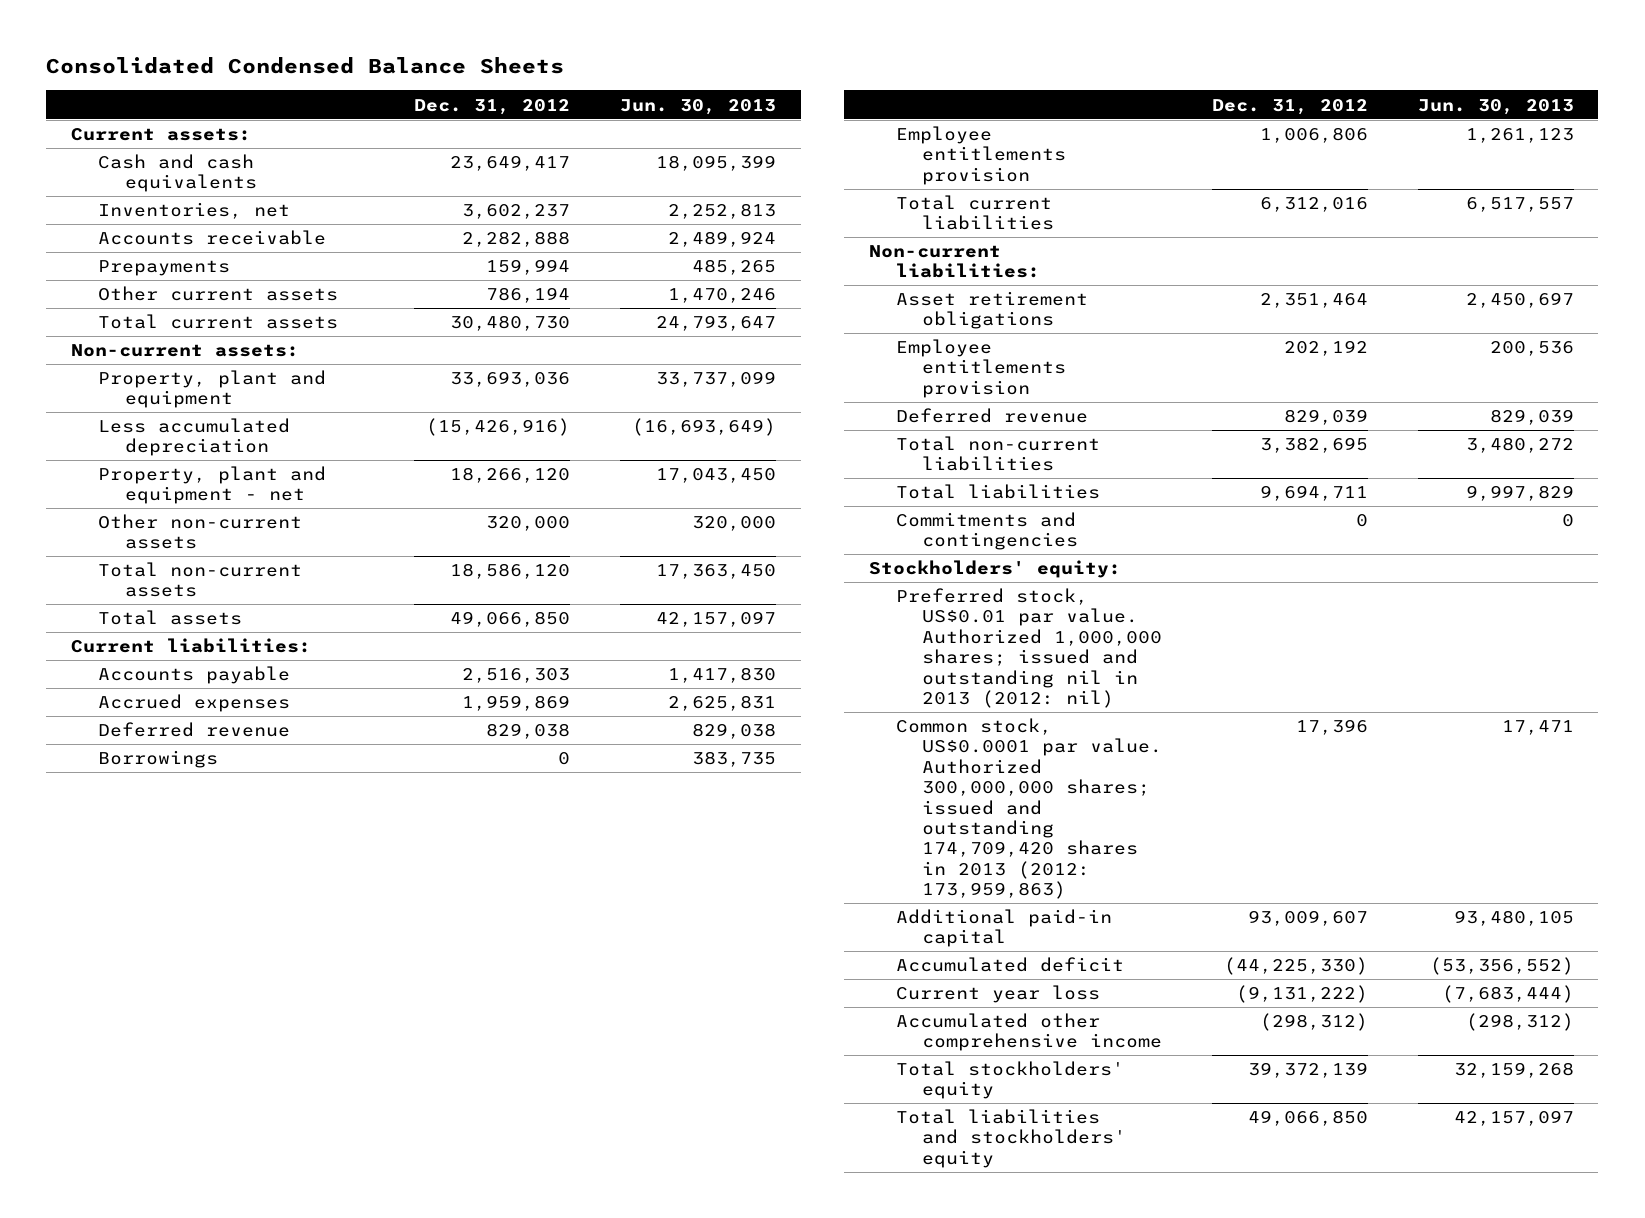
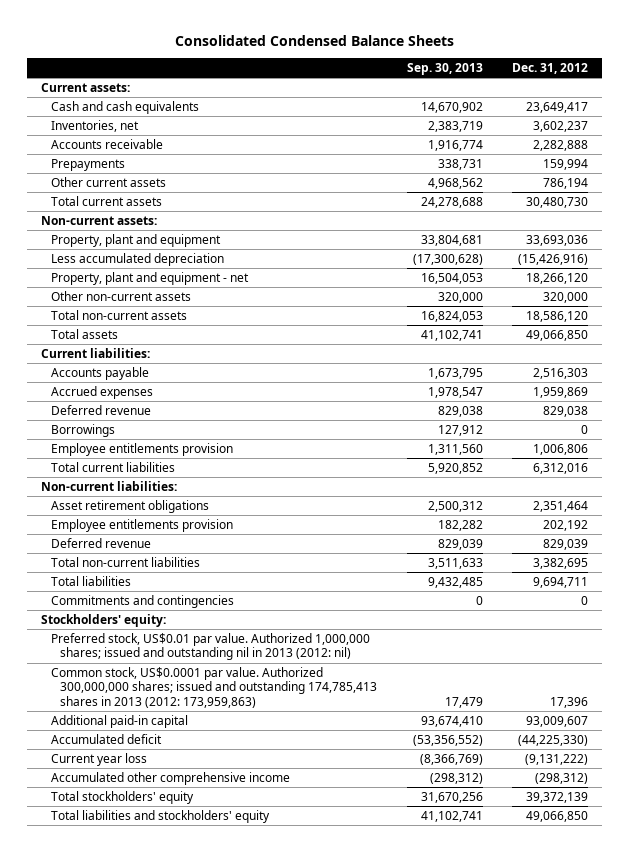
- | Dec. 31, 2012 | Jun. 30, 2013
+ | Sep. 30, 2013 | Dec. 31, 2012
- Common stock, US$0.0001 par value. Authorized 300,000,000 shares; issued and outstanding 174,709,420 shares in 2013 (2012: 173,959,863) | 17,396 | 17,471
+ Common stock, US$0.0001 par value. Authorized 300,000,000 shares; issued and outstanding 174,785,413 shares in 2013 (2012: 173,959,863) | 17,479 | 17,396

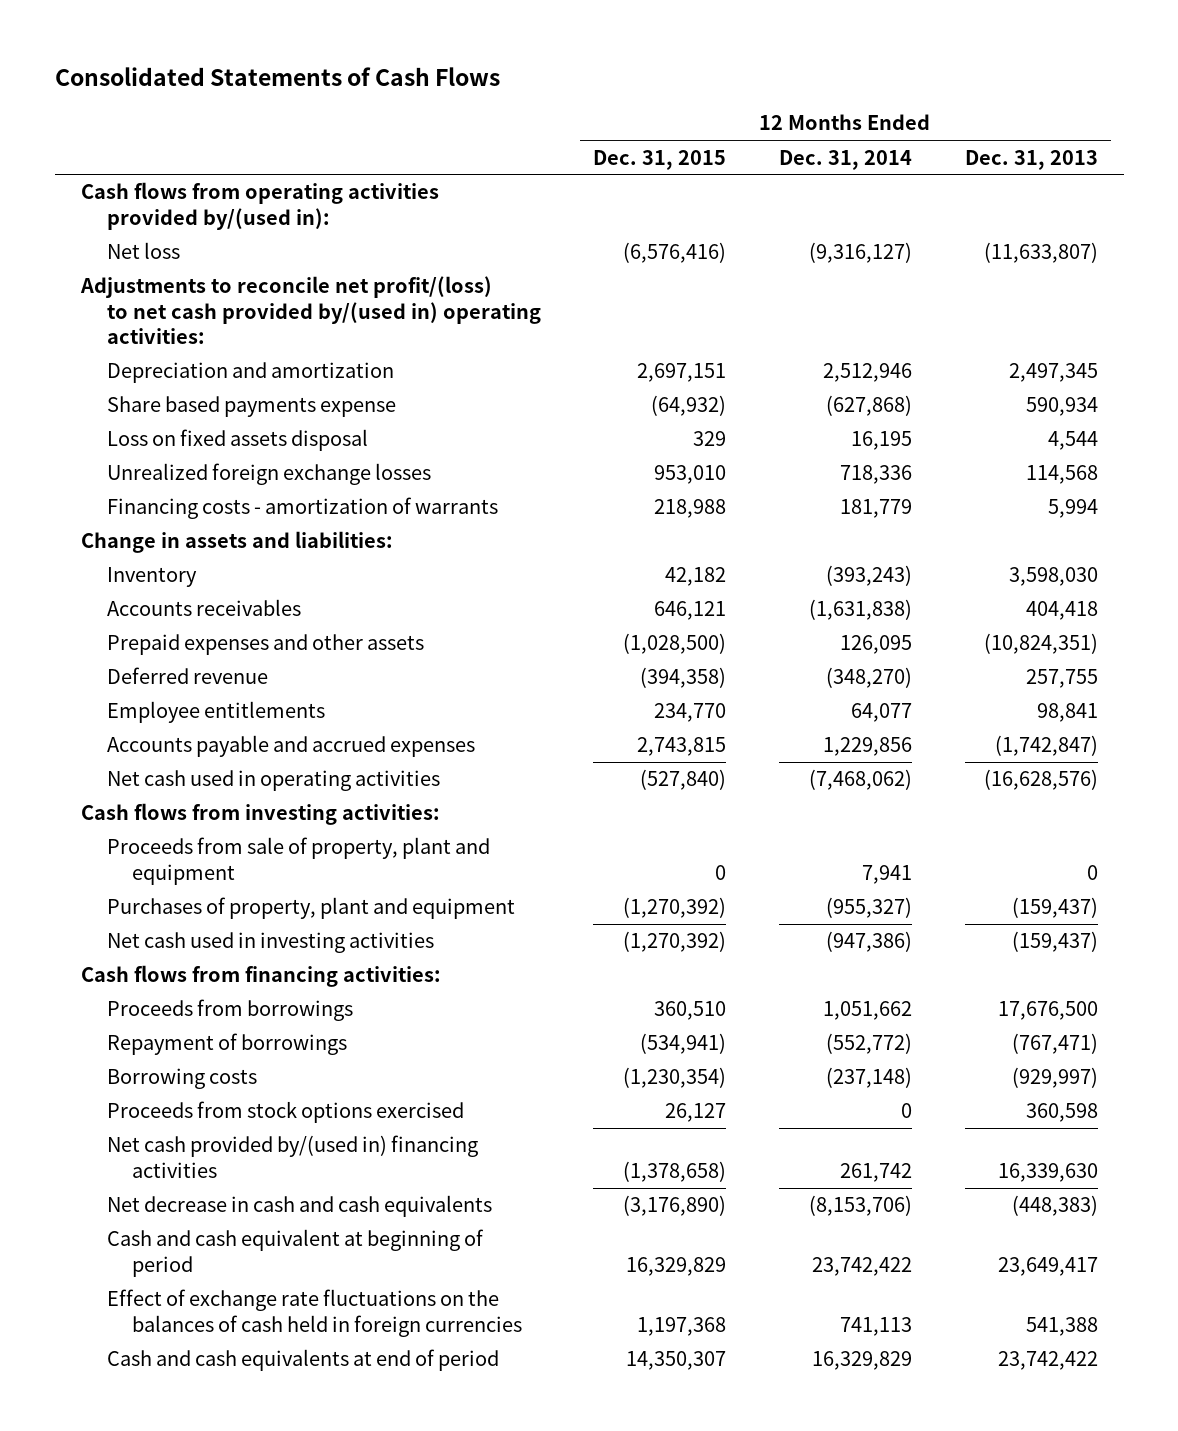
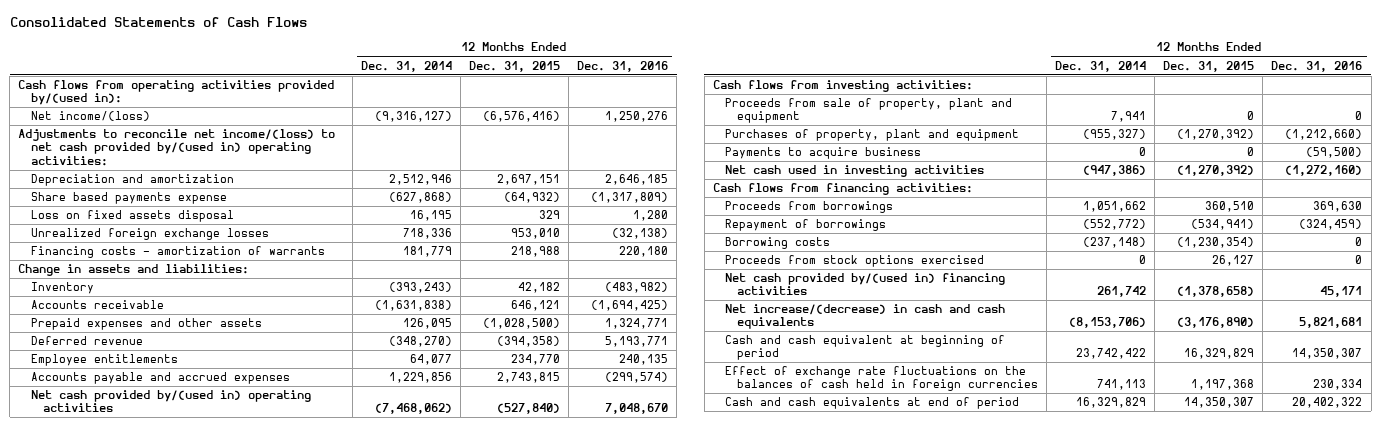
- | 12 Months Ended Dec. 31, 2015 | 12 Months Ended Dec. 31, 2014 | 12 Months Ended Dec. 31, 2013
+ | 12 Months Ended Dec. 31, 2014 | 12 Months Ended Dec. 31, 2015 | 12 Months Ended Dec. 31, 2016
- Net loss | (6,576,416) | (9,316,127) | (11,633,807)
- Adjustments to reconcile net profit/(loss) to net cash provided by/(used in) operating activities:
+ Net income/(loss) | (9,316,127) | (6,576,416) | 1,250,276
+ Adjustments to reconcile net income/(loss) to net cash provided by/(used in) operating activities:
- Accounts receivables | 646,121 | (1,631,838) | 404,418
+ Accounts receivable | (1,631,838) | 646,121 | (1,694,425)
- Net cash used in operating activities | (527,840) | (7,468,062) | (16,628,576)
+ Net cash provided by/(used in) operating activities | (7,468,062) | (527,840) | 7,048,670
+ Payments to acquire business | 0 | 0 | (59,500)
- Net decrease in cash and cash equivalents | (3,176,890) | (8,153,706) | (448,383)
+ Net increase/(decrease) in cash and cash equivalents | (8,153,706) | (3,176,890) | 5,821,681

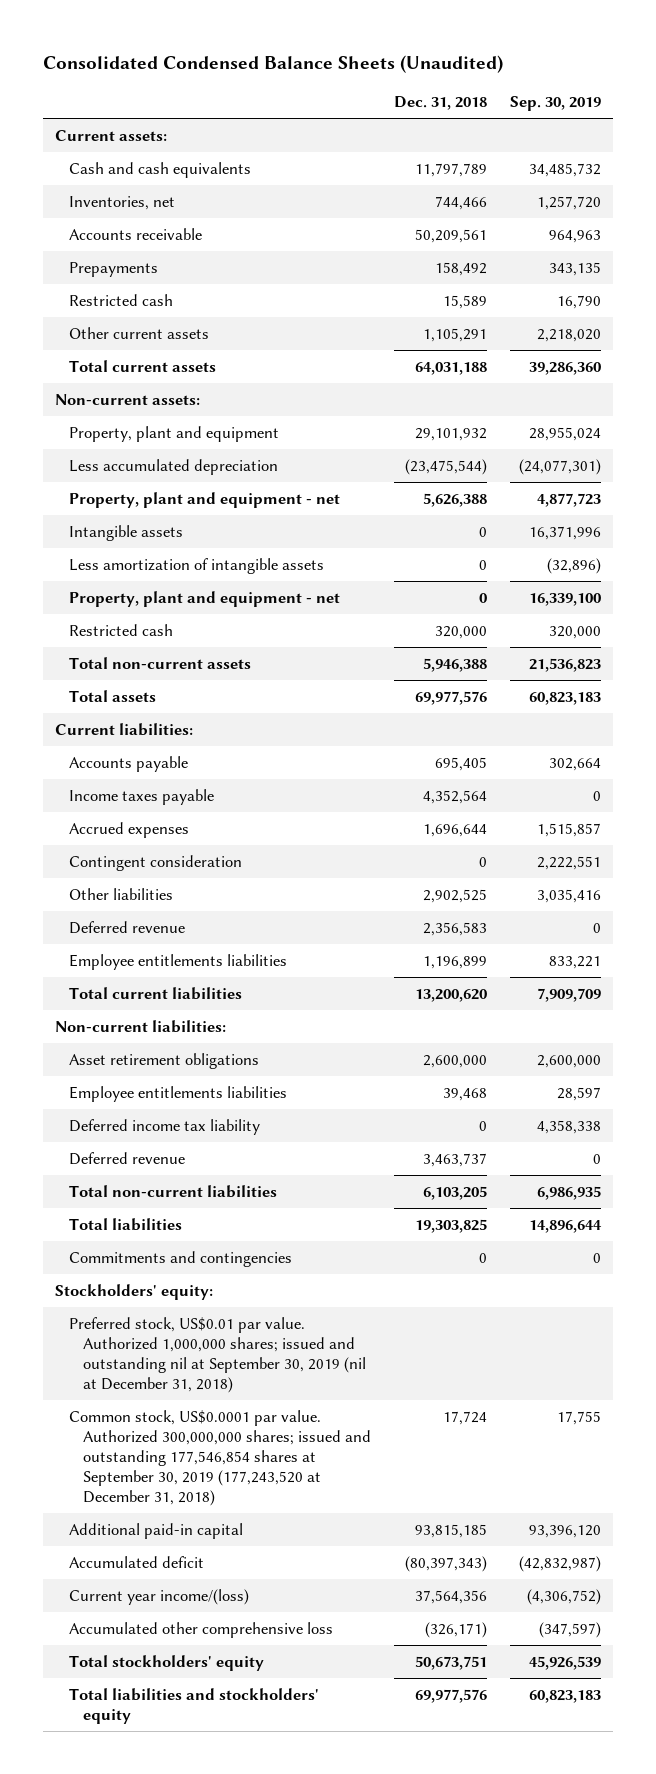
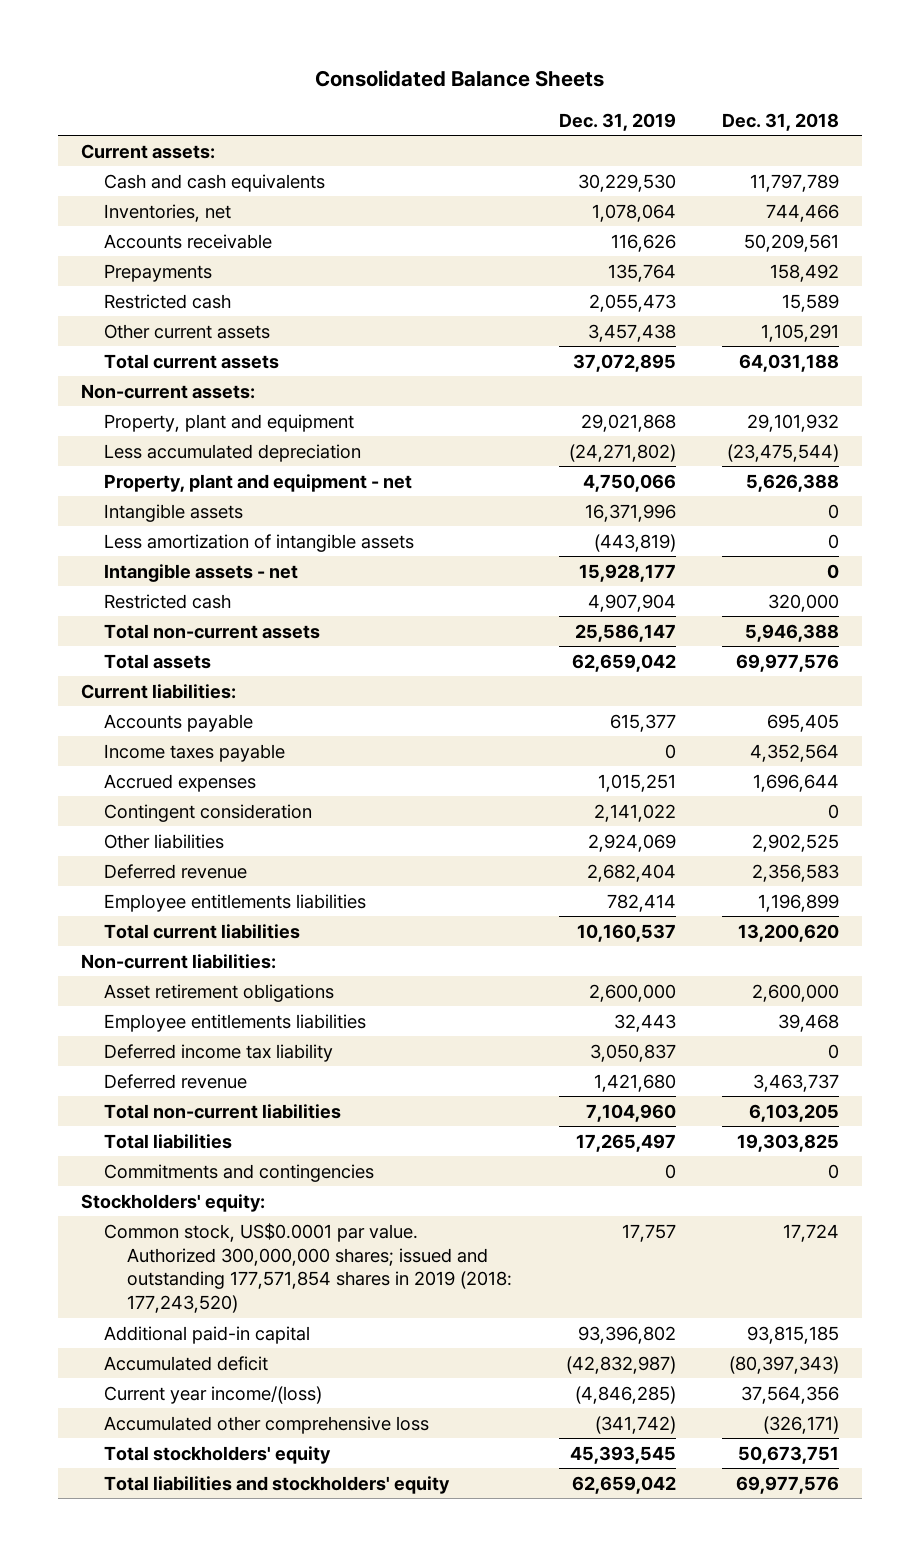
- Consolidated Condensed Balance Sheets (Unaudited)
+ Consolidated Balance Sheets
- | Dec. 31, 2018 | Sep. 30, 2019
+ | Dec. 31, 2019 | Dec. 31, 2018
- Property, plant and equipment - net | 0 | 16,339,100
+ Intangible assets - net | 15,928,177 | 0
- Preferred stock, US$0.01 par value. Authorized 1,000,000 shares; issued and outstanding nil at September 30, 2019 (nil at December 31, 2018)
- Common stock, US$0.0001 par value. Authorized 300,000,000 shares; issued and outstanding 177,546,854 shares at September 30, 2019 (177,243,520 at December 31, 2018) | 17,724 | 17,755
+ Common stock, US$0.0001 par value. Authorized 300,000,000 shares; issued and outstanding 177,571,854 shares in 2019 (2018: 177,243,520) | 17,757 | 17,724

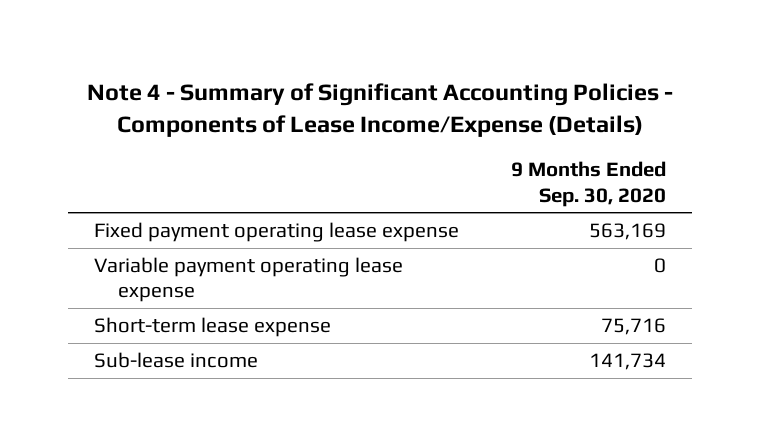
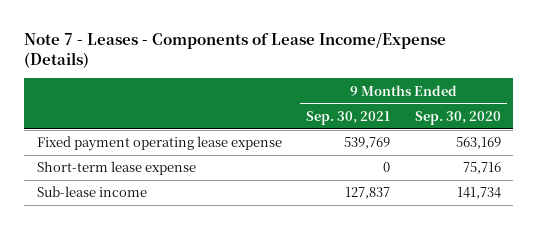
- Note 4 - Summary of Significant Accounting Policies - Components of Lease Income/Expense (Details)
+ Note 7 - Leases - Components of Lease Income/Expense (Details)
- | 9 Months Ended Sep. 30, 2020
+ | 9 Months Ended Sep. 30, 2021 | 9 Months Ended Sep. 30, 2020
- Variable payment operating lease expense | 0

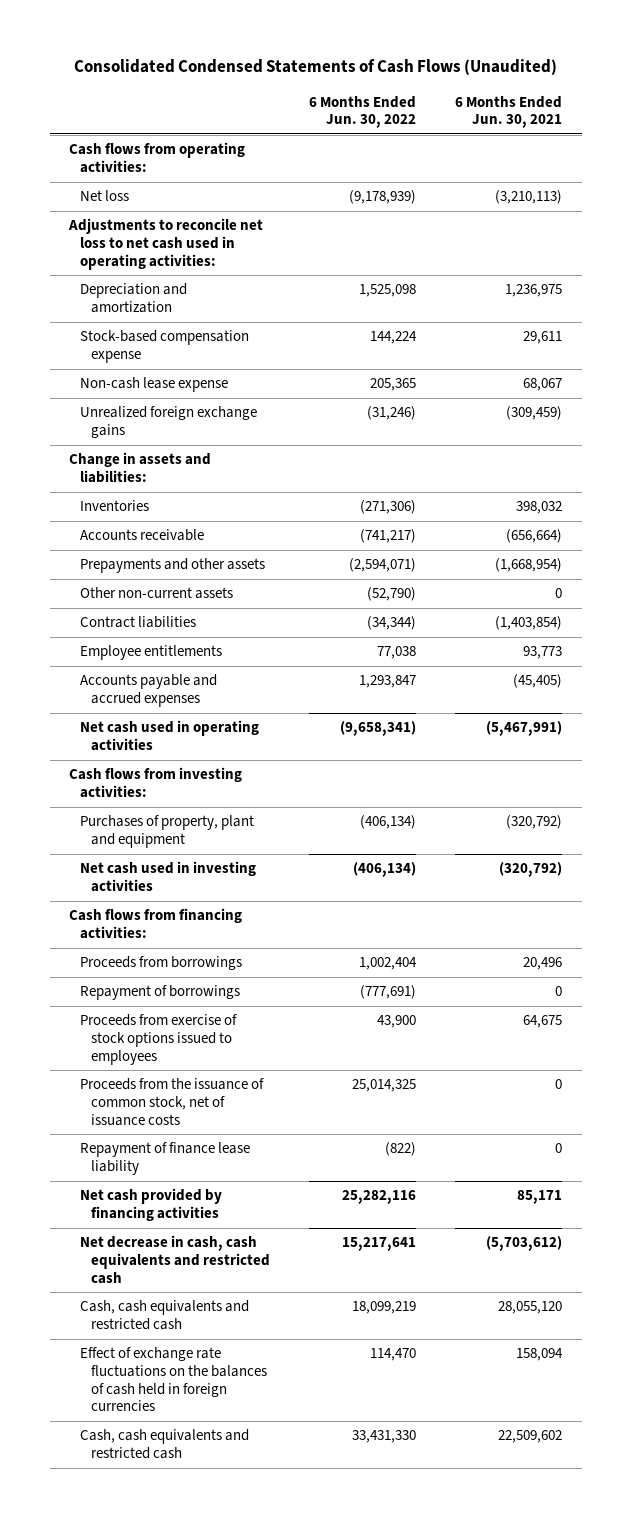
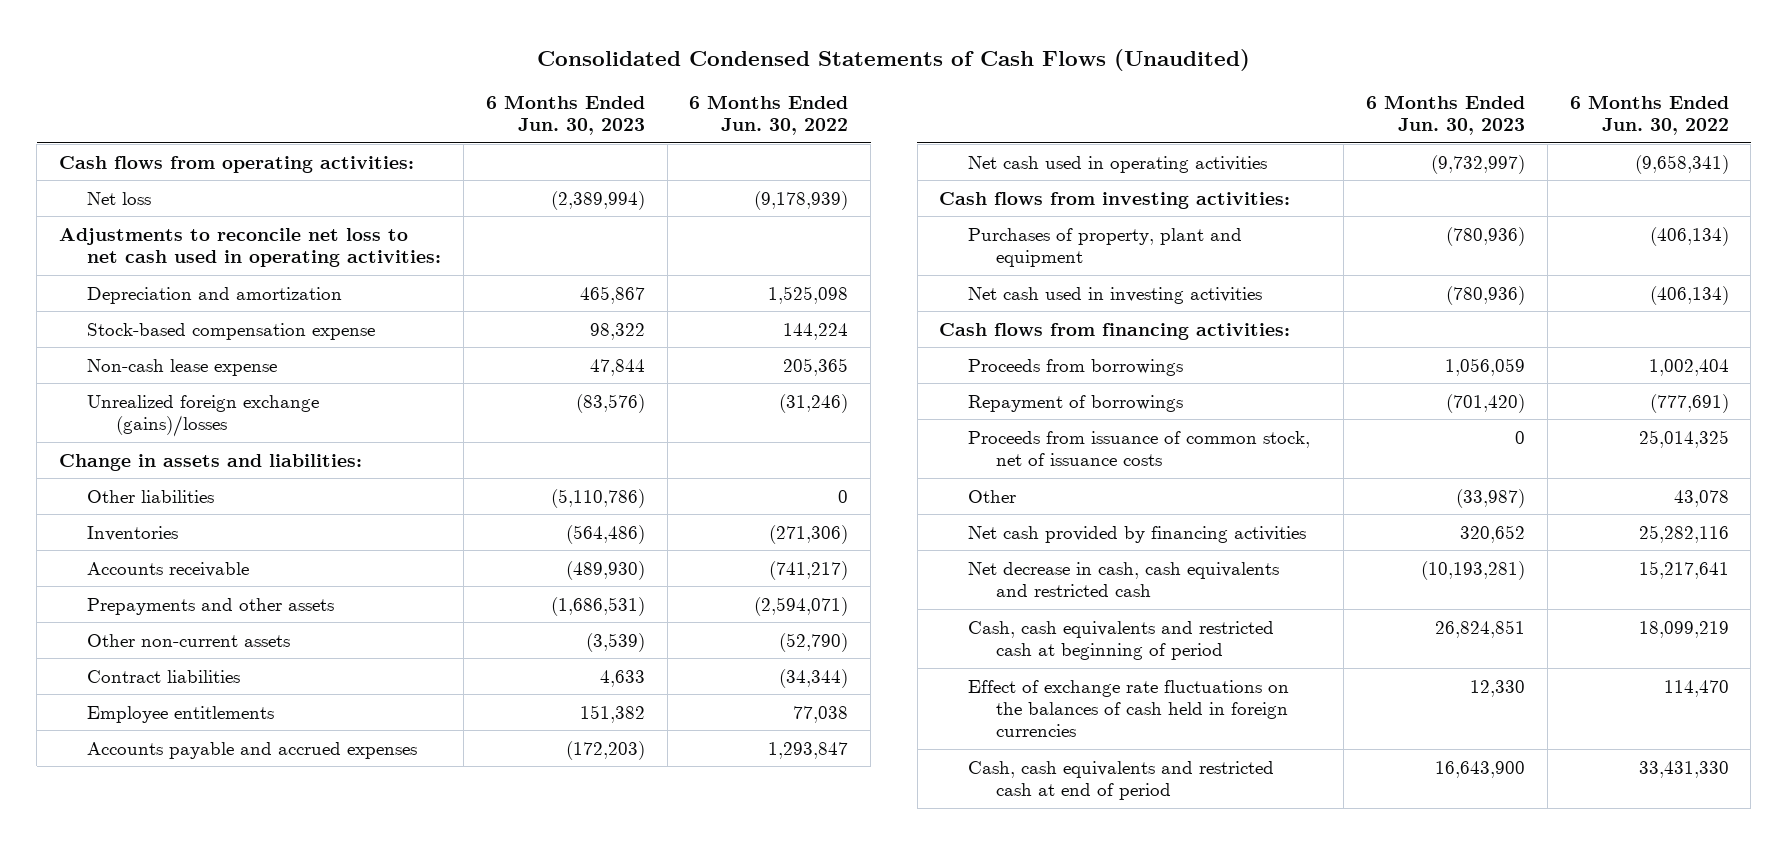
- | 6 Months Ended Jun. 30, 2022 | 6 Months Ended Jun. 30, 2021
+ | 6 Months Ended Jun. 30, 2023 | 6 Months Ended Jun. 30, 2022
- Unrealized foreign exchange gains | (31,246) | (309,459)
+ Unrealized foreign exchange (gains)/losses | (83,576) | (31,246)
+ Other liabilities | (5,110,786) | 0
- Proceeds from exercise of stock options issued to employees | 43,900 | 64,675
- Proceeds from the issuance of common stock, net of issuance costs | 25,014,325 | 0
- Repayment of finance lease liability | (822) | 0
+ Proceeds from issuance of common stock, net of issuance costs | 0 | 25,014,325
+ Other | (33,987) | 43,078
- Cash, cash equivalents and restricted cash | 18,099,219 | 28,055,120
+ Cash, cash equivalents and restricted cash at beginning of period | 26,824,851 | 18,099,219
- Cash, cash equivalents and restricted cash | 33,431,330 | 22,509,602
+ Cash, cash equivalents and restricted cash at end of period | 16,643,900 | 33,431,330

